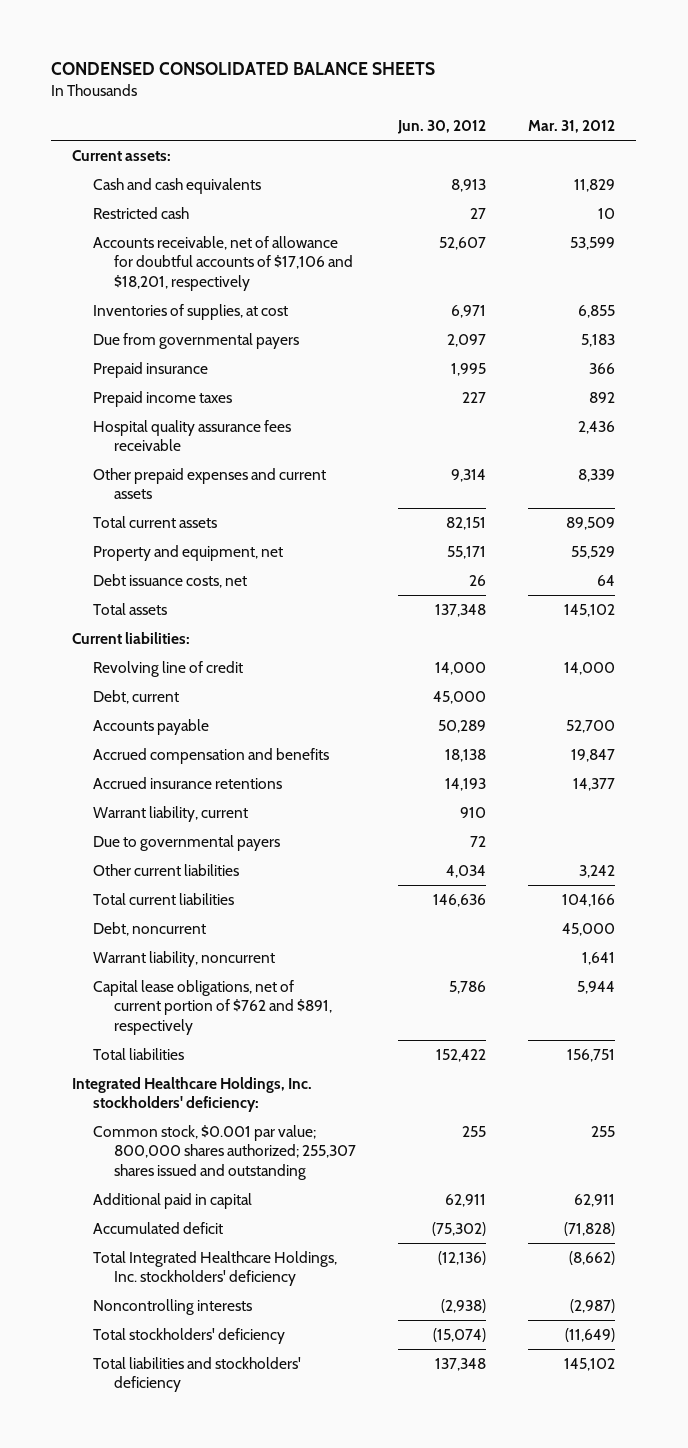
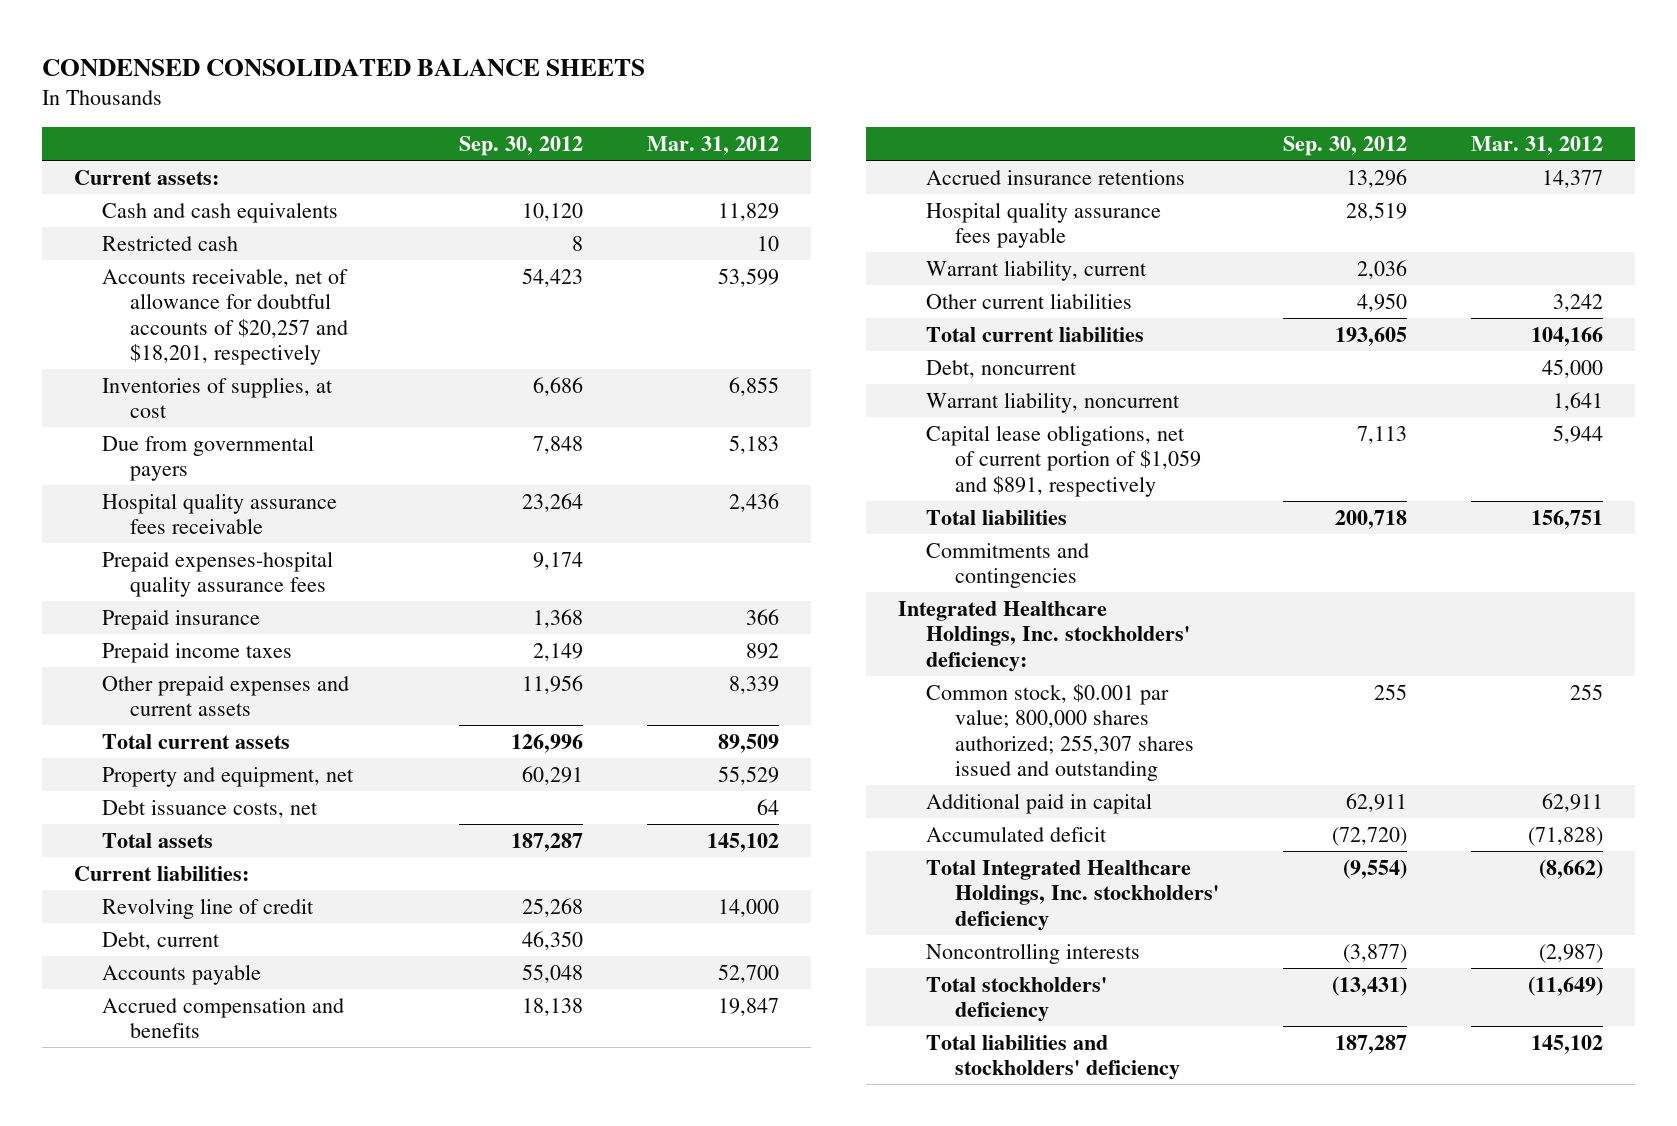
- | Jun. 30, 2012 | Mar. 31, 2012
+ | Sep. 30, 2012 | Mar. 31, 2012
- Accounts receivable, net of allowance for doubtful accounts of $17,106 and $18,201, respectively | 52,607 | 53,599
+ Accounts receivable, net of allowance for doubtful accounts of $20,257 and $18,201, respectively | 54,423 | 53,599
moved up: Hospital quality assurance fees receivable | 23,264 | 2,436
+ Prepaid expenses-hospital quality assurance fees | 9,174 |
+ Hospital quality assurance fees payable | 28,519 |
- Due to governmental payers | 72 |
- Capital lease obligations, net of current portion of $762 and $891, respectively | 5,786 | 5,944
+ Capital lease obligations, net of current portion of $1,059 and $891, respectively | 7,113 | 5,944
+ Commitments and contingencies

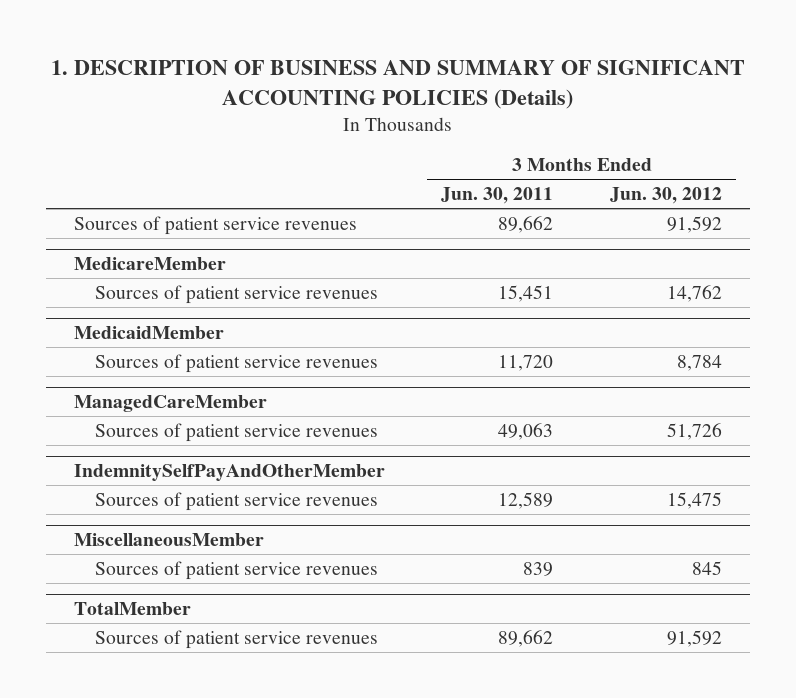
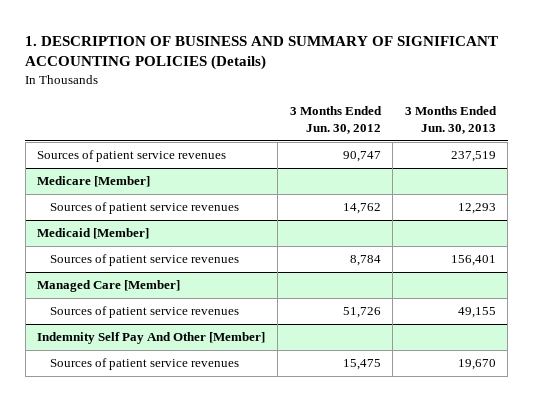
- | 3 Months Ended Jun. 30, 2011 | 3 Months Ended Jun. 30, 2012
+ | 3 Months Ended Jun. 30, 2012 | 3 Months Ended Jun. 30, 2013
- Sources of patient service revenues | 89,662 | 91,592
- MedicareMember
+ Sources of patient service revenues | 90,747 | 237,519
+ Medicare [Member]
- MedicaidMember
+ Medicaid [Member]
- ManagedCareMember
+ Managed Care [Member]
- IndemnitySelfPayAndOtherMember
+ Indemnity Self Pay And Other [Member]
- MiscellaneousMember
- Sources of patient service revenues | 839 | 845
- TotalMember
- Sources of patient service revenues | 89,662 | 91,592

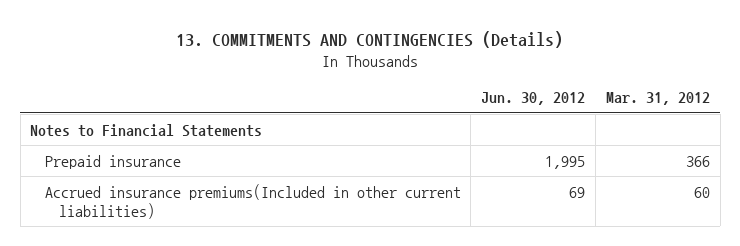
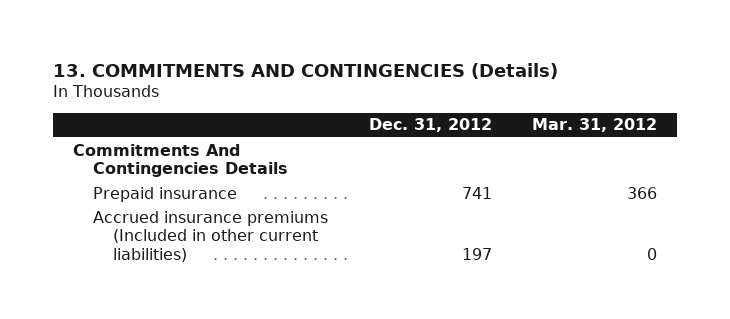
- | Jun. 30, 2012 | Mar. 31, 2012
+ | Dec. 31, 2012 | Mar. 31, 2012
- Notes to Financial Statements
+ Commitments And Contingencies Details
- Accrued insurance premiums(Included in other current liabilities) | 69 | 60
+ Accrued insurance premiums (Included in other current liabilities) | 197 | 0

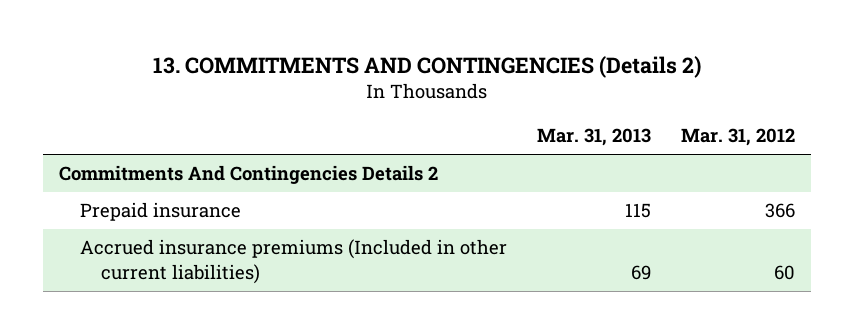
- 13. COMMITMENTS AND CONTINGENCIES (Details)
+ 13. COMMITMENTS AND CONTINGENCIES (Details 2)
- | Dec. 31, 2012 | Mar. 31, 2012
+ | Mar. 31, 2013 | Mar. 31, 2012
- Commitments And Contingencies Details
+ Commitments And Contingencies Details 2
- Accrued insurance premiums (Included in other current liabilities) | 197 | 0
+ Accrued insurance premiums (Included in other current liabilities) | 69 | 60

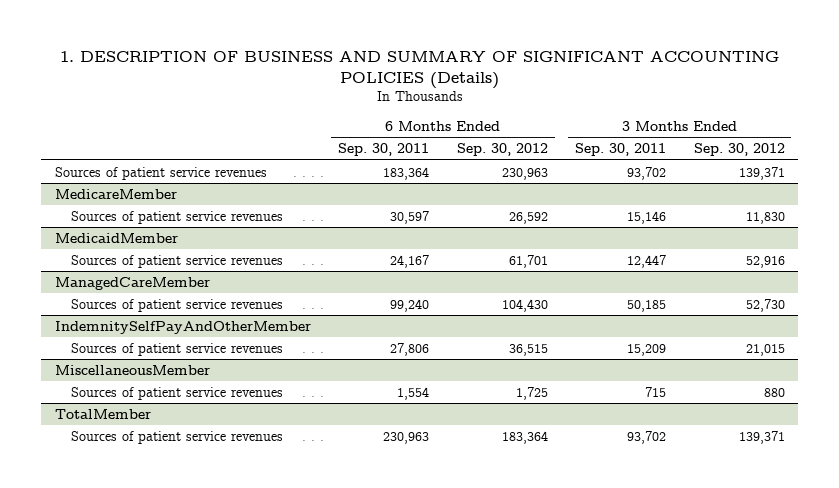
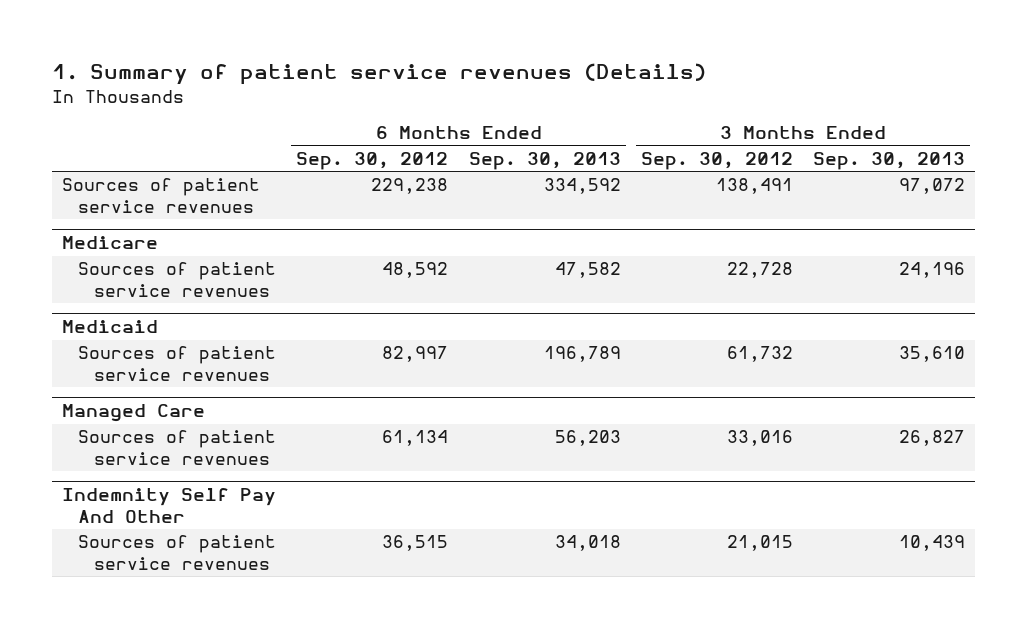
- 1. DESCRIPTION OF BUSINESS AND SUMMARY OF SIGNIFICANT ACCOUNTING POLICIES (Details)
+ 1. Summary of patient service revenues (Details)
- | 6 Months Ended Sep. 30, 2011 | 6 Months Ended Sep. 30, 2012 | 3 Months Ended Sep. 30, 2011 | 3 Months Ended Sep. 30, 2012
+ | 6 Months Ended Sep. 30, 2012 | 6 Months Ended Sep. 30, 2013 | 3 Months Ended Sep. 30, 2012 | 3 Months Ended Sep. 30, 2013
- Sources of patient service revenues | 183,364 | 230,963 | 93,702 | 139,371
- MedicareMember
- Sources of patient service revenues | 30,597 | 26,592 | 15,146 | 11,830
- MedicaidMember
- Sources of patient service revenues | 24,167 | 61,701 | 12,447 | 52,916
- ManagedCareMember
- Sources of patient service revenues | 99,240 | 104,430 | 50,185 | 52,730
- IndemnitySelfPayAndOtherMember
+ Sources of patient service revenues | 229,238 | 334,592 | 138,491 | 97,072
+ Medicare
+ Sources of patient service revenues | 48,592 | 47,582 | 22,728 | 24,196
+ Medicaid
+ Sources of patient service revenues | 82,997 | 196,789 | 61,732 | 35,610
+ Managed Care
+ Sources of patient service revenues | 61,134 | 56,203 | 33,016 | 26,827
+ Indemnity Self Pay And Other
- MiscellaneousMember
- Sources of patient service revenues | 1,554 | 1,725 | 715 | 880
- TotalMember
- Sources of patient service revenues | 230,963 | 183,364 | 93,702 | 139,371

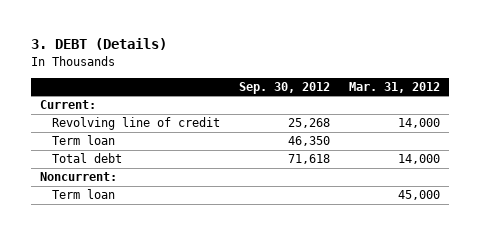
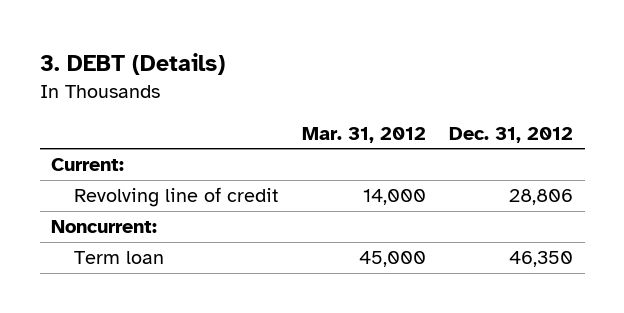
- | Sep. 30, 2012 | Mar. 31, 2012
+ | Mar. 31, 2012 | Dec. 31, 2012
- Term loan | 46,350 |
- Total debt | 71,618 | 14,000

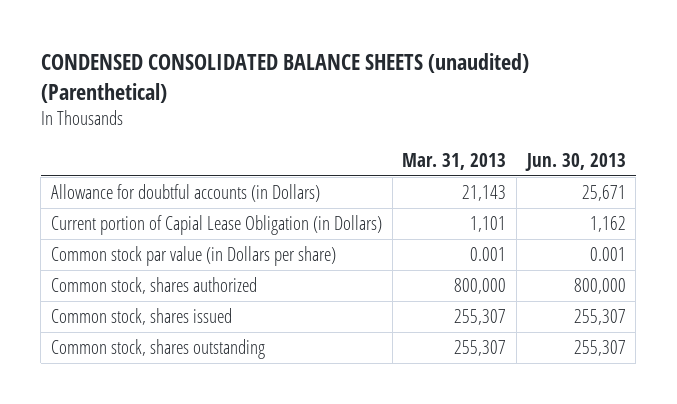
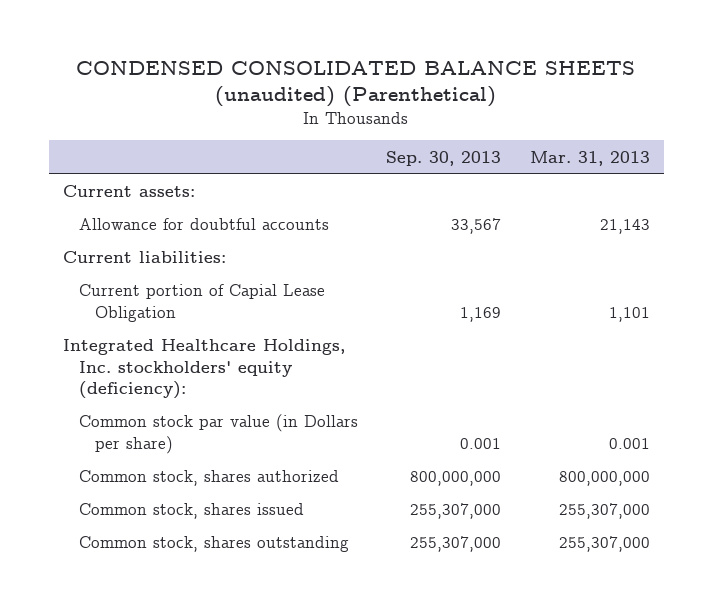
- | Mar. 31, 2013 | Jun. 30, 2013
+ | Sep. 30, 2013 | Mar. 31, 2013
- Allowance for doubtful accounts (in Dollars) | 21,143 | 25,671
- Current portion of Capial Lease Obligation (in Dollars) | 1,101 | 1,162
+ Current assets:
+ Allowance for doubtful accounts | 33,567 | 21,143
+ Current liabilities:
+ Current portion of Capial Lease Obligation | 1,169 | 1,101
+ Integrated Healthcare Holdings, Inc. stockholders' equity (deficiency):
- Common stock, shares authorized | 800,000 | 800,000
- Common stock, shares issued | 255,307 | 255,307
- Common stock, shares outstanding | 255,307 | 255,307
+ Common stock, shares authorized | 800,000,000 | 800,000,000
+ Common stock, shares issued | 255,307,000 | 255,307,000
+ Common stock, shares outstanding | 255,307,000 | 255,307,000

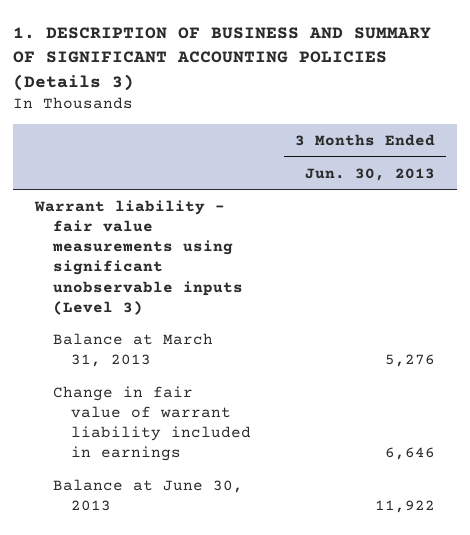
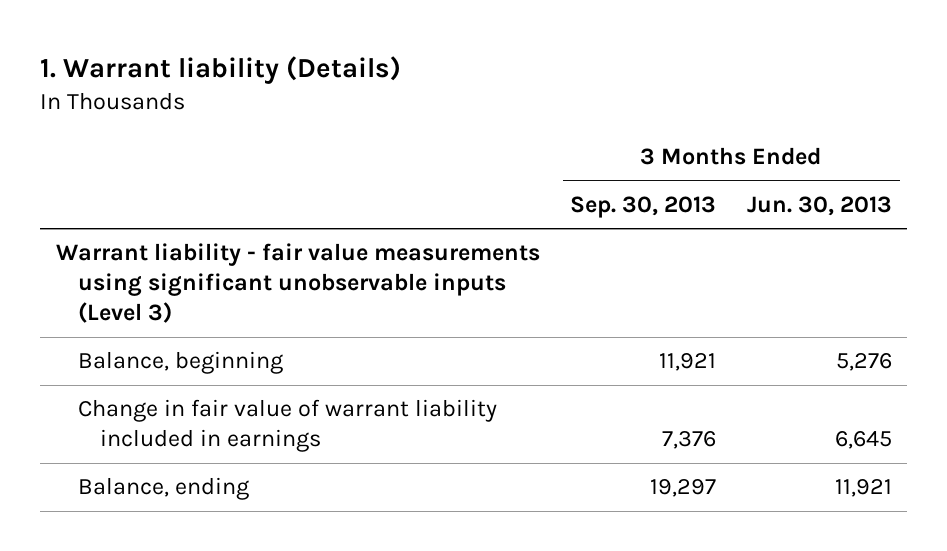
- 1. DESCRIPTION OF BUSINESS AND SUMMARY OF SIGNIFICANT ACCOUNTING POLICIES (Details 3)
+ 1. Warrant liability (Details)
- | 3 Months Ended Jun. 30, 2013
+ | 3 Months Ended Sep. 30, 2013 | 3 Months Ended Jun. 30, 2013
- Balance at March 31, 2013 | 5,276
- Change in fair value of warrant liability included in earnings | 6,646
- Balance at June 30, 2013 | 11,922
+ Balance, beginning | 11,921 | 5,276
+ Change in fair value of warrant liability included in earnings | 7,376 | 6,645
+ Balance, ending | 19,297 | 11,921

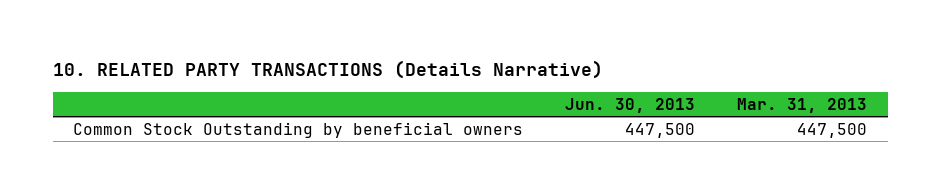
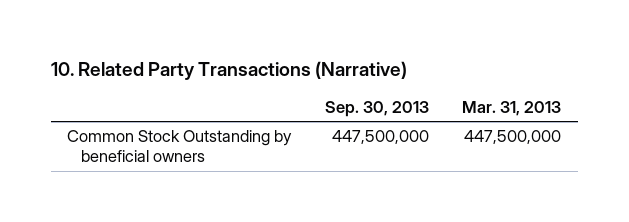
- 10. RELATED PARTY TRANSACTIONS (Details Narrative)
+ 10. Related Party Transactions (Narrative)
- | Jun. 30, 2013 | Mar. 31, 2013
+ | Sep. 30, 2013 | Mar. 31, 2013
- Common Stock Outstanding by beneficial owners | 447,500 | 447,500
+ Common Stock Outstanding by beneficial owners | 447,500,000 | 447,500,000

